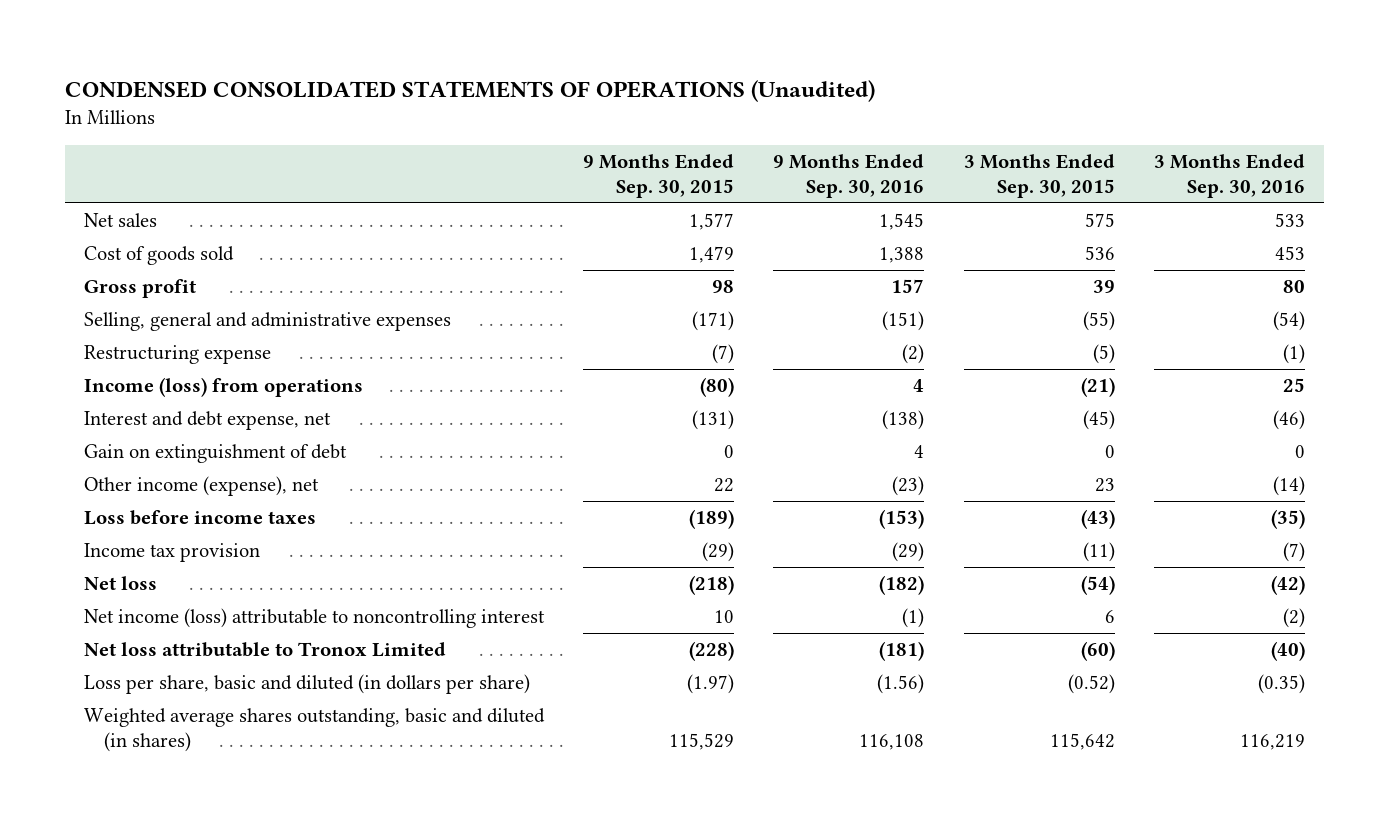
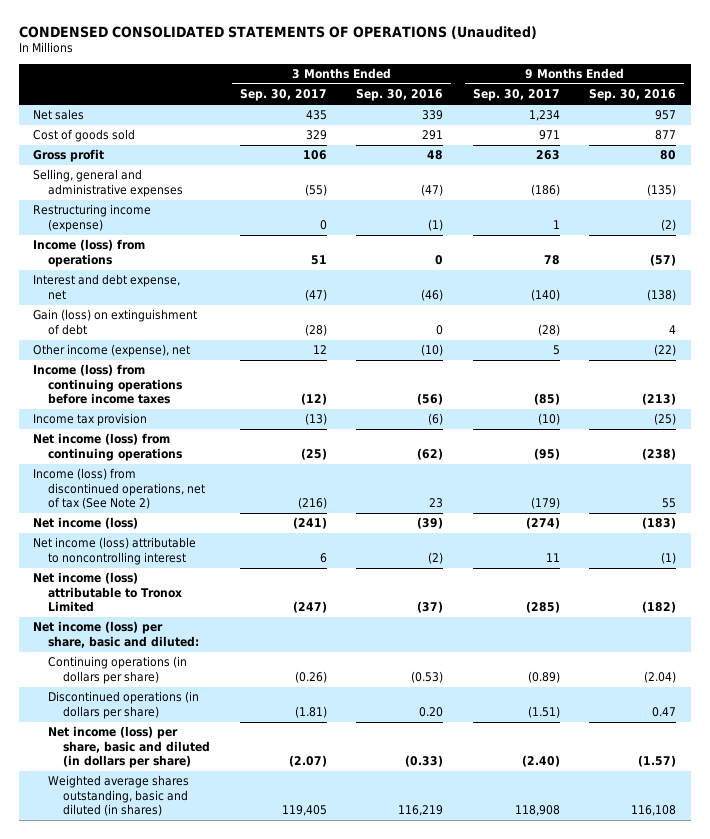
- | 9 Months Ended Sep. 30, 2015 | 9 Months Ended Sep. 30, 2016 | 3 Months Ended Sep. 30, 2015 | 3 Months Ended Sep. 30, 2016
+ | 3 Months Ended Sep. 30, 2017 | 3 Months Ended Sep. 30, 2016 | 9 Months Ended Sep. 30, 2017 | 9 Months Ended Sep. 30, 2016
- Net sales | 1,577 | 1,545 | 575 | 533
- Cost of goods sold | 1,479 | 1,388 | 536 | 453
- Gross profit | 98 | 157 | 39 | 80
- Selling, general and administrative expenses | (171) | (151) | (55) | (54)
- Restructuring expense | (7) | (2) | (5) | (1)
- Income (loss) from operations | (80) | 4 | (21) | 25
+ Net sales | 435 | 339 | 1,234 | 957
+ Cost of goods sold | 329 | 291 | 971 | 877
+ Gross profit | 106 | 48 | 263 | 80
+ Selling, general and administrative expenses | (55) | (47) | (186) | (135)
+ Restructuring income (expense) | 0 | (1) | 1 | (2)
+ Income (loss) from operations | 51 | 0 | 78 | (57)
- Gain on extinguishment of debt | 0 | 4 | 0 | 0
- Other income (expense), net | 22 | (23) | 23 | (14)
- Loss before income taxes | (189) | (153) | (43) | (35)
- Income tax provision | (29) | (29) | (11) | (7)
- Net loss | (218) | (182) | (54) | (42)
+ Gain (loss) on extinguishment of debt | (28) | 0 | (28) | 4
+ Other income (expense), net | 12 | (10) | 5 | (22)
+ Income (loss) from continuing operations before income taxes | (12) | (56) | (85) | (213)
+ Income tax provision | (13) | (6) | (10) | (25)
+ Net income (loss) from continuing operations | (25) | (62) | (95) | (238)
+ Income (loss) from discontinued operations, net of tax (See Note 2) | (216) | 23 | (179) | 55
+ Net income (loss) | (241) | (39) | (274) | (183)
- Net loss attributable to Tronox Limited | (228) | (181) | (60) | (40)
- Loss per share, basic and diluted (in dollars per share) | (1.97) | (1.56) | (0.52) | (0.35)
+ Net income (loss) attributable to Tronox Limited | (247) | (37) | (285) | (182)
+ Net income (loss) per share, basic and diluted:
+ Continuing operations (in dollars per share) | (0.26) | (0.53) | (0.89) | (2.04)
+ Discontinued operations (in dollars per share) | (1.81) | 0.20 | (1.51) | 0.47
+ Net income (loss) per share, basic and diluted (in dollars per share) | (2.07) | (0.33) | (2.40) | (1.57)

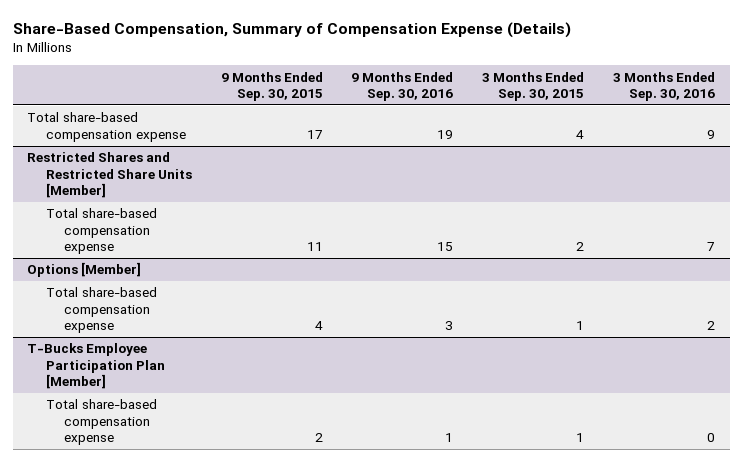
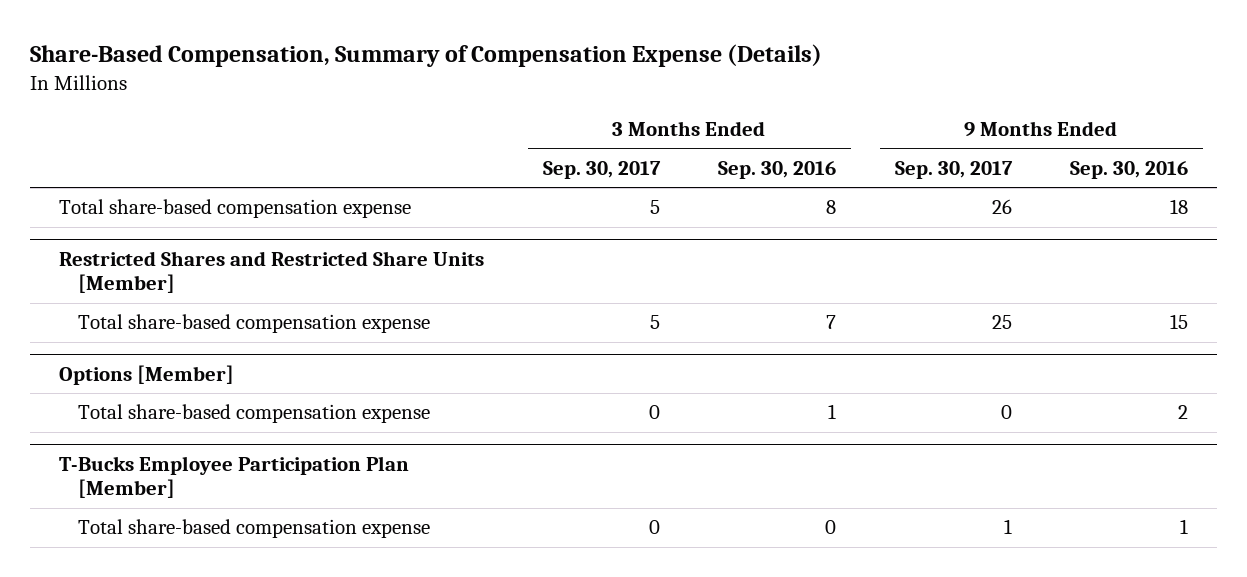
- | 9 Months Ended Sep. 30, 2015 | 9 Months Ended Sep. 30, 2016 | 3 Months Ended Sep. 30, 2015 | 3 Months Ended Sep. 30, 2016
+ | 3 Months Ended Sep. 30, 2017 | 3 Months Ended Sep. 30, 2016 | 9 Months Ended Sep. 30, 2017 | 9 Months Ended Sep. 30, 2016
- Total share-based compensation expense | 17 | 19 | 4 | 9
+ Total share-based compensation expense | 5 | 8 | 26 | 18
@ Options [Member]
- Total share-based compensation expense | 4 | 3 | 1 | 2
+ Total share-based compensation expense | 0 | 1 | 0 | 2

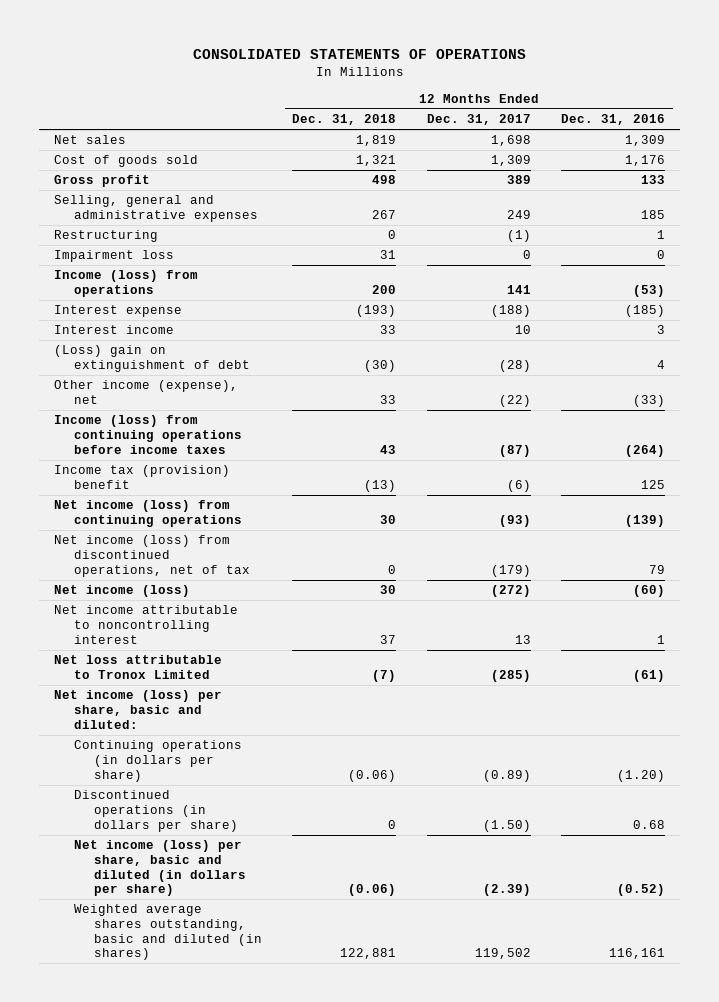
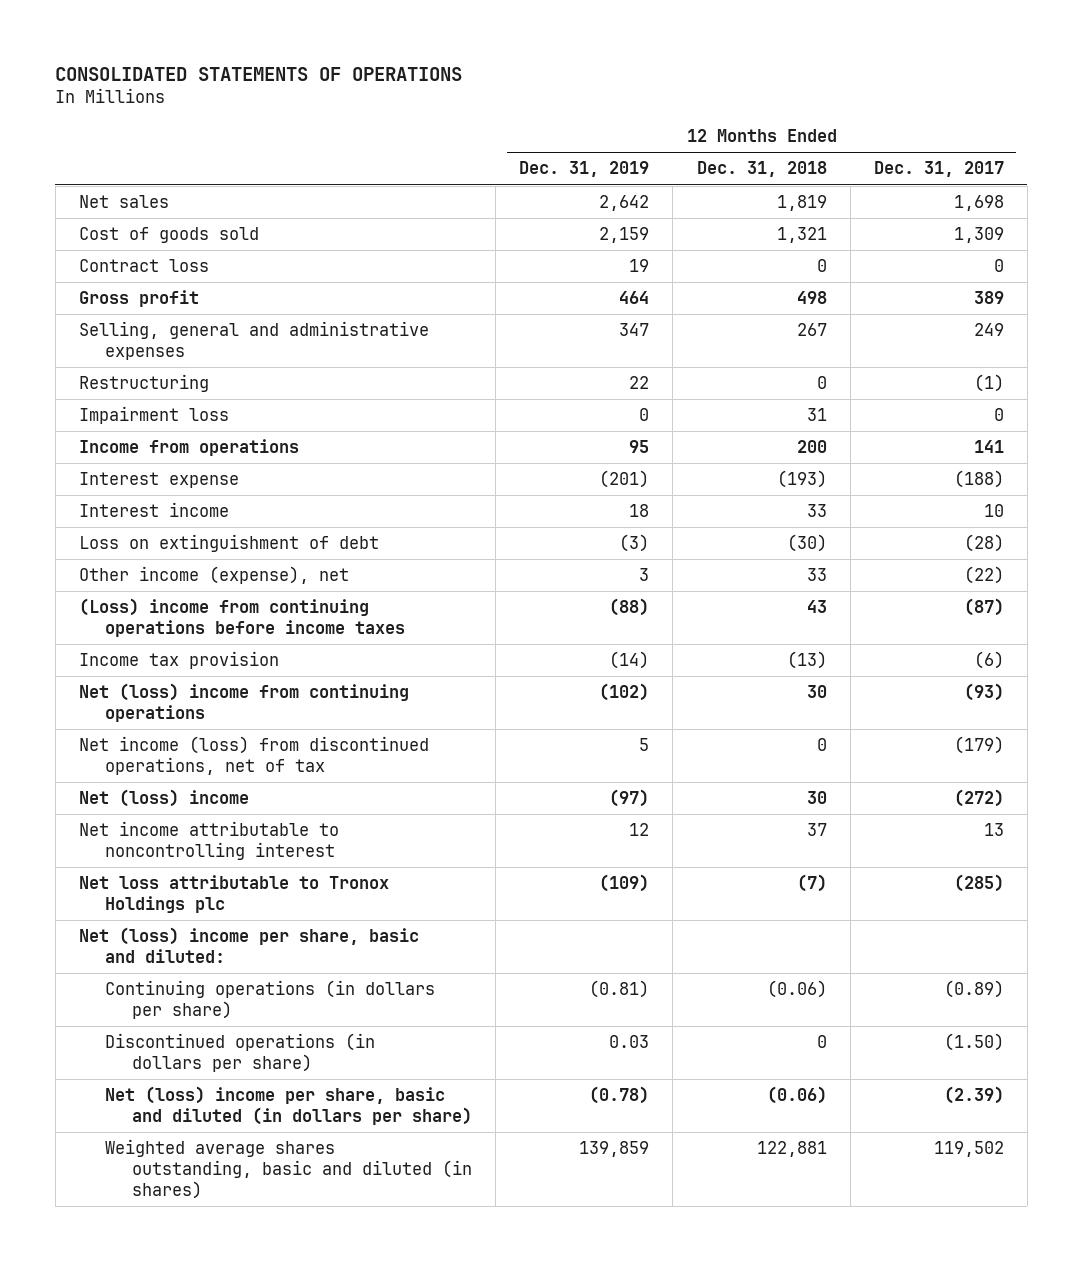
- | 12 Months Ended Dec. 31, 2018 | 12 Months Ended Dec. 31, 2017 | 12 Months Ended Dec. 31, 2016
+ | 12 Months Ended Dec. 31, 2019 | 12 Months Ended Dec. 31, 2018 | 12 Months Ended Dec. 31, 2017
+ Contract loss | 19 | 0 | 0
- Income (loss) from operations | 200 | 141 | (53)
+ Income from operations | 95 | 200 | 141
- (Loss) gain on extinguishment of debt | (30) | (28) | 4
+ Loss on extinguishment of debt | (3) | (30) | (28)
- Income (loss) from continuing operations before income taxes | 43 | (87) | (264)
- Income tax (provision) benefit | (13) | (6) | 125
- Net income (loss) from continuing operations | 30 | (93) | (139)
+ (Loss) income from continuing operations before income taxes | (88) | 43 | (87)
+ Income tax provision | (14) | (13) | (6)
+ Net (loss) income from continuing operations | (102) | 30 | (93)
- Net income (loss) | 30 | (272) | (60)
+ Net (loss) income | (97) | 30 | (272)
- Net loss attributable to Tronox Limited | (7) | (285) | (61)
- Net income (loss) per share, basic and diluted:
+ Net loss attributable to Tronox Holdings plc | (109) | (7) | (285)
+ Net (loss) income per share, basic and diluted:
- Net income (loss) per share, basic and diluted (in dollars per share) | (0.06) | (2.39) | (0.52)
+ Net (loss) income per share, basic and diluted (in dollars per share) | (0.78) | (0.06) | (2.39)

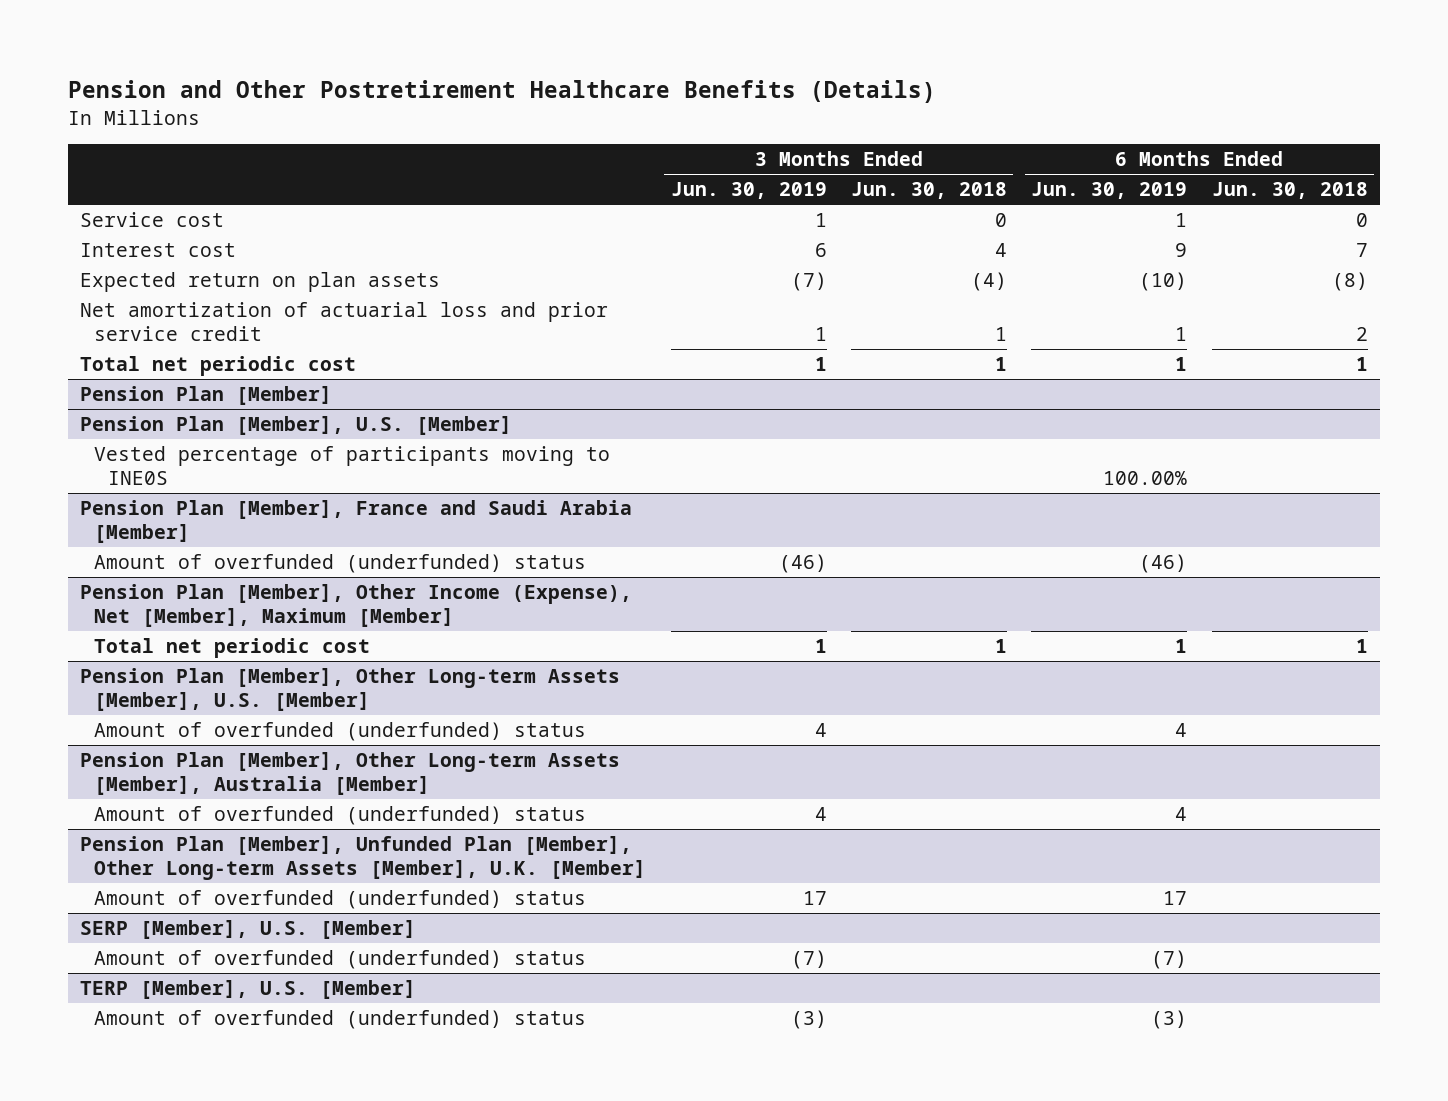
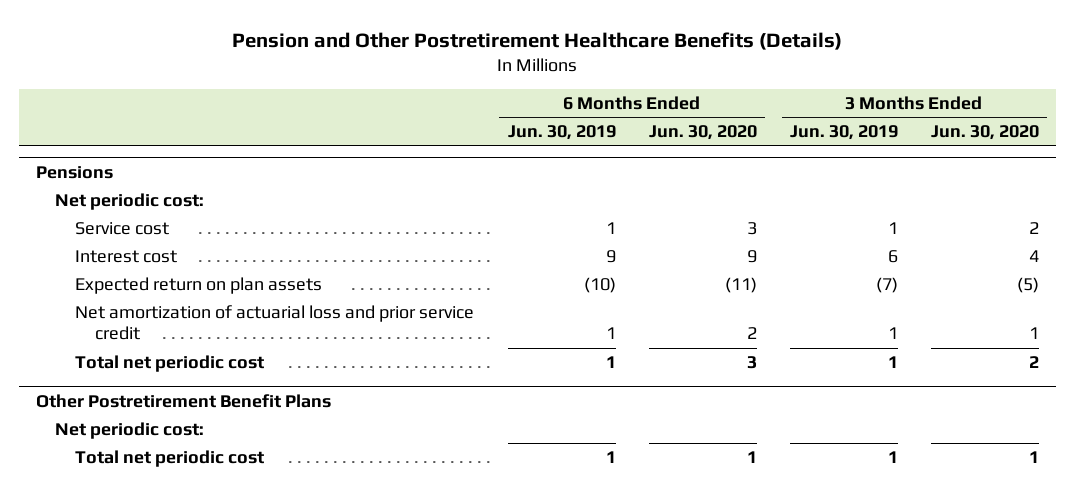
- | 3 Months Ended Jun. 30, 2019 | 3 Months Ended Jun. 30, 2018 | 6 Months Ended Jun. 30, 2019 | 6 Months Ended Jun. 30, 2018
+ | 6 Months Ended Jun. 30, 2019 | 6 Months Ended Jun. 30, 2020 | 3 Months Ended Jun. 30, 2019 | 3 Months Ended Jun. 30, 2020
+ Pensions
+ Net periodic cost:
- Pension Plan [Member]
- Pension Plan [Member], U.S. [Member]
- Vested percentage of participants moving to INE0S | | | 100.00% |
- Pension Plan [Member], France and Saudi Arabia [Member]
- Amount of overfunded (underfunded) status | (46) | | (46) |
- Pension Plan [Member], Other Income (Expense), Net [Member], Maximum [Member]
+ Other Postretirement Benefit Plans
+ Net periodic cost:
- Pension Plan [Member], Other Long-term Assets [Member], U.S. [Member]
- Amount of overfunded (underfunded) status | 4 | | 4 |
- Pension Plan [Member], Other Long-term Assets [Member], Australia [Member]
- Amount of overfunded (underfunded) status | 4 | | 4 |
- Pension Plan [Member], Unfunded Plan [Member], Other Long-term Assets [Member], U.K. [Member]
- Amount of overfunded (underfunded) status | 17 | | 17 |
- SERP [Member], U.S. [Member]
- Amount of overfunded (underfunded) status | (7) | | (7) |
- TERP [Member], U.S. [Member]
- Amount of overfunded (underfunded) status | (3) | | (3) |

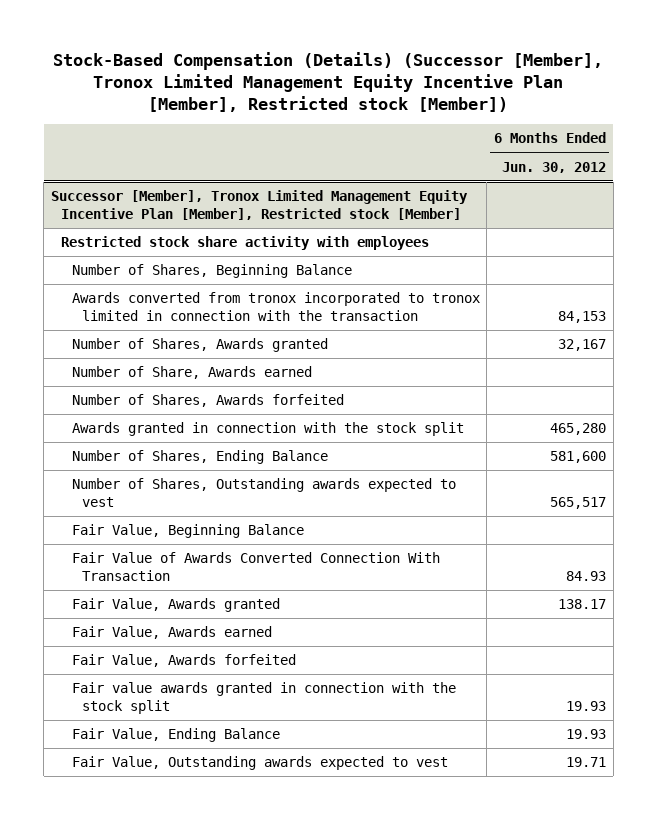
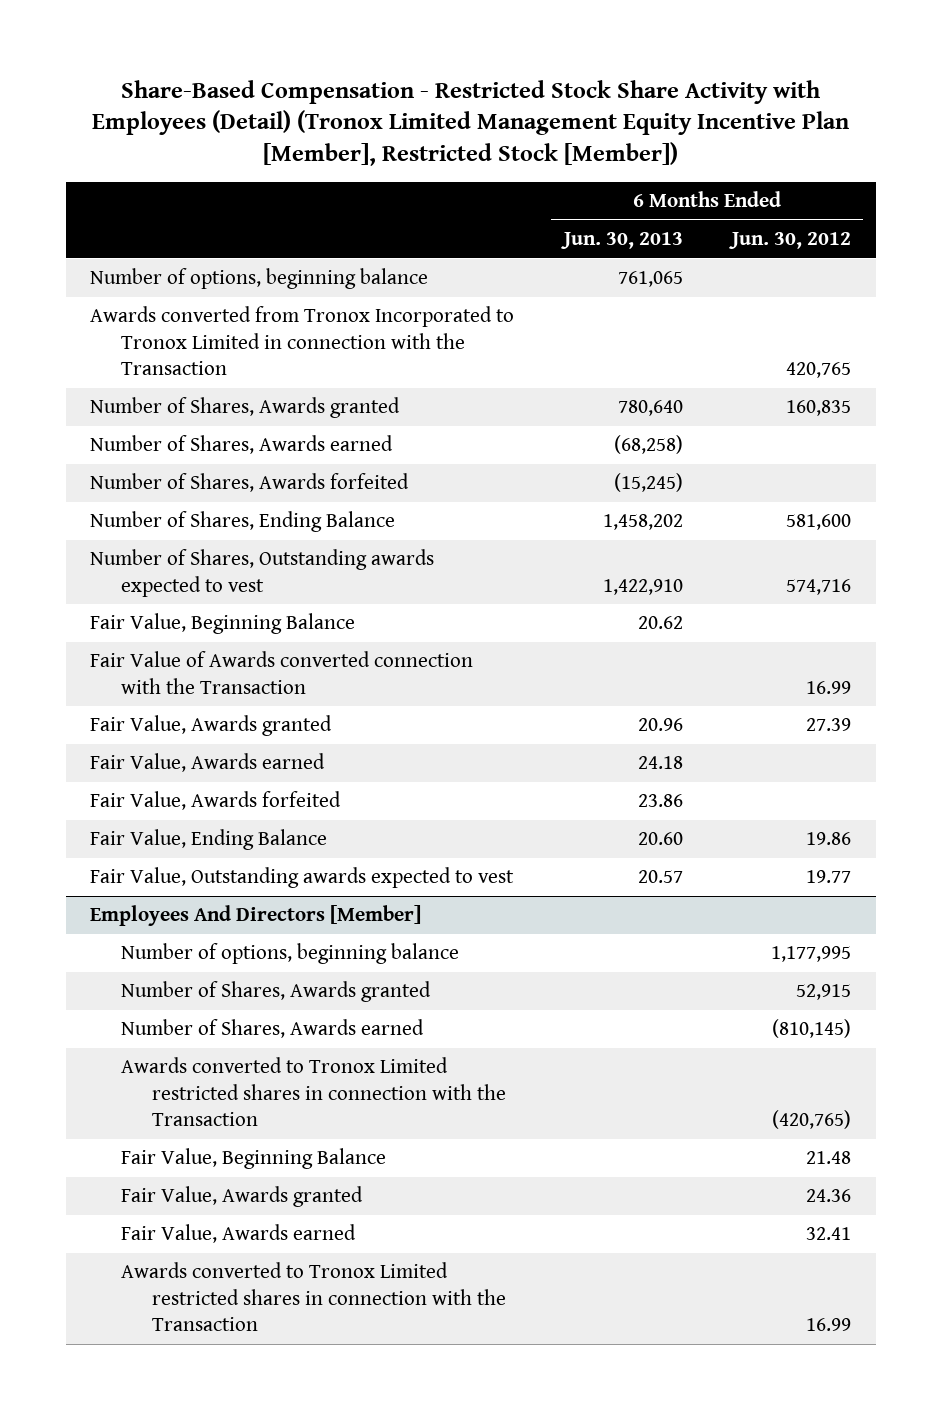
- Stock-Based Compensation (Details) (Successor [Member], Tronox Limited Management Equity Incentive Plan [Member], Restricted stock [Member])
+ Share-Based Compensation - Restricted Stock Share Activity with Employees (Detail) (Tronox Limited Management Equity Incentive Plan [Member], Restricted Stock [Member])
- | 6 Months Ended Jun. 30, 2012
+ | 6 Months Ended Jun. 30, 2013 | 6 Months Ended Jun. 30, 2012
- Successor [Member], Tronox Limited Management Equity Incentive Plan [Member], Restricted stock [Member]
- Restricted stock share activity with employees
- Number of Shares, Beginning Balance
- Awards converted from tronox incorporated to tronox limited in connection with the transaction | 84,153
- Number of Shares, Awards granted | 32,167
- Number of Share, Awards earned
+ Number of options, beginning balance | 761,065 |
+ Awards converted from Tronox Incorporated to Tronox Limited in connection with the Transaction | | 420,765
+ Number of Shares, Awards granted | 780,640 | 160,835
+ Number of Shares, Awards earned | (68,258) |
- Awards granted in connection with the stock split | 465,280
- Number of Shares, Outstanding awards expected to vest | 565,517
+ Number of Shares, Outstanding awards expected to vest | 1,422,910 | 574,716
- Fair Value of Awards Converted Connection With Transaction | 84.93
- Fair Value, Awards granted | 138.17
+ Fair Value of Awards converted connection with the Transaction | | 16.99
+ Fair Value, Awards granted | 20.96 | 27.39
- Fair value awards granted in connection with the stock split | 19.93
- Fair Value, Ending Balance | 19.93
- Fair Value, Outstanding awards expected to vest | 19.71
+ Fair Value, Ending Balance | 20.60 | 19.86
+ Fair Value, Outstanding awards expected to vest | 20.57 | 19.77
+ Employees And Directors [Member]
+ Number of options, beginning balance | | 1,177,995
+ Number of Shares, Awards granted | | 52,915
+ Number of Shares, Awards earned | | (810,145)
+ Awards converted to Tronox Limited restricted shares in connection with the Transaction | | (420,765)
+ Fair Value, Beginning Balance | | 21.48
+ Fair Value, Awards granted | | 24.36
+ Fair Value, Awards earned | | 32.41
+ Awards converted to Tronox Limited restricted shares in connection with the Transaction | | 16.99

